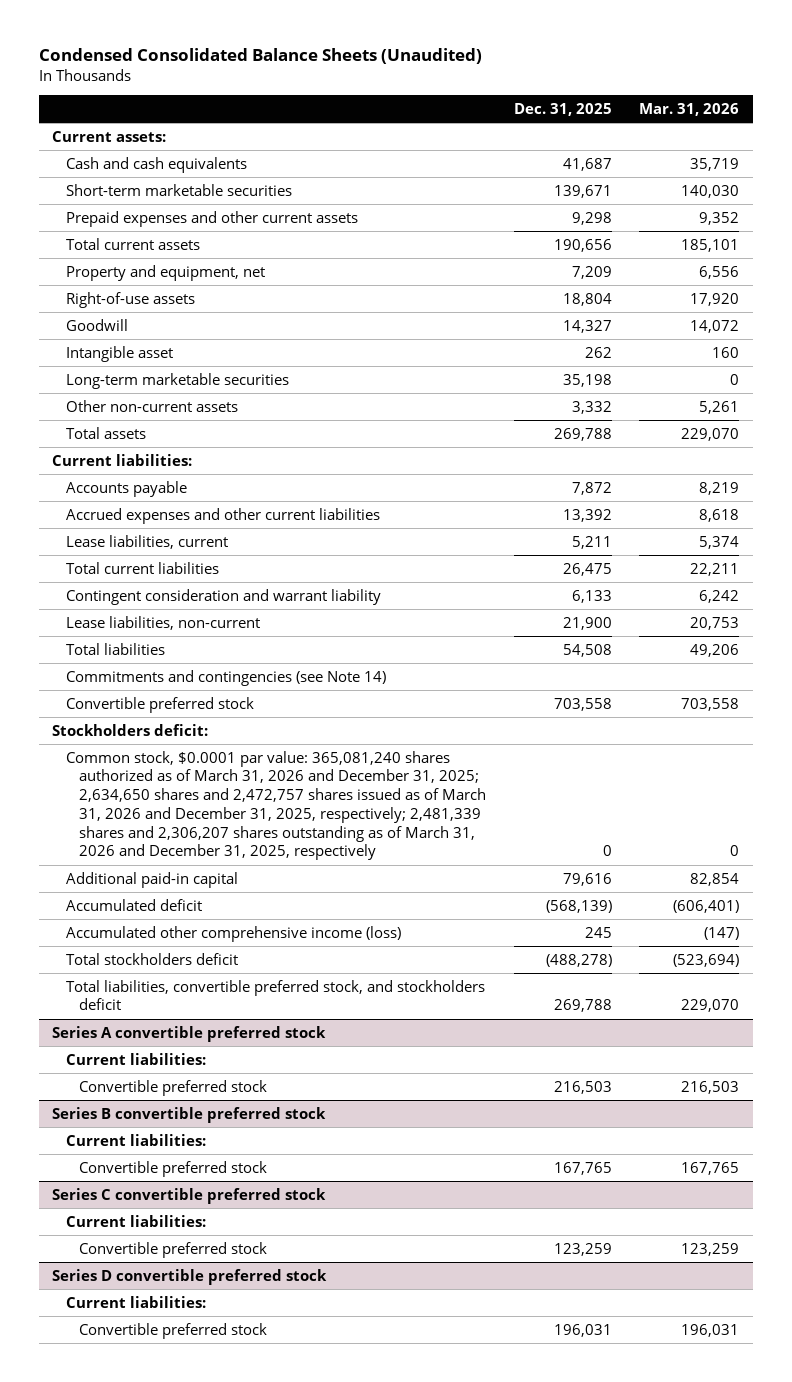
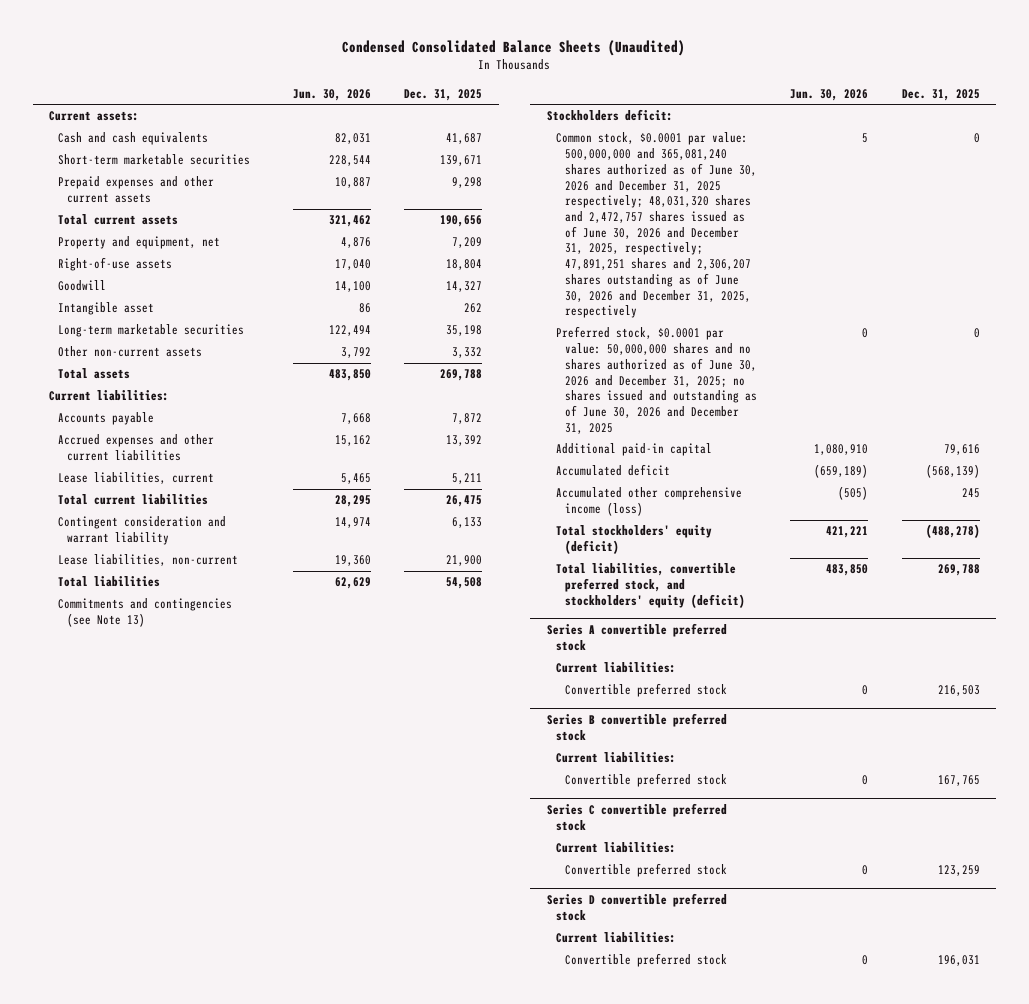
- | Dec. 31, 2025 | Mar. 31, 2026
+ | Jun. 30, 2026 | Dec. 31, 2025
- Commitments and contingencies (see Note 14)
- Convertible preferred stock | 703,558 | 703,558
+ Commitments and contingencies (see Note 13)
- Common stock, $0.0001 par value: 365,081,240 shares authorized as of March 31, 2026 and December 31, 2025; 2,634,650 shares and 2,472,757 shares issued as of March 31, 2026 and December 31, 2025, respectively; 2,481,339 shares and 2,306,207 shares outstanding as of March 31, 2026 and December 31, 2025, respectively | 0 | 0
+ Common stock, $0.0001 par value: 500,000,000 and 365,081,240 shares authorized as of June 30, 2026 and December 31, 2025 respectively; 48,031,320 shares and 2,472,757 shares issued as of June 30, 2026 and December 31, 2025, respectively; 47,891,251 shares and 2,306,207 shares outstanding as of June 30, 2026 and December 31, 2025, respectively | 5 | 0
+ Preferred stock, $0.0001 par value: 50,000,000 shares and no shares authorized as of June 30, 2026 and December 31, 2025; no shares issued and outstanding as of June 30, 2026 and December 31, 2025 | 0 | 0
- Total stockholders deficit | (488,278) | (523,694)
- Total liabilities, convertible preferred stock, and stockholders deficit | 269,788 | 229,070
+ Total stockholders' equity (deficit) | 421,221 | (488,278)
+ Total liabilities, convertible preferred stock, and stockholders' equity (deficit) | 483,850 | 269,788

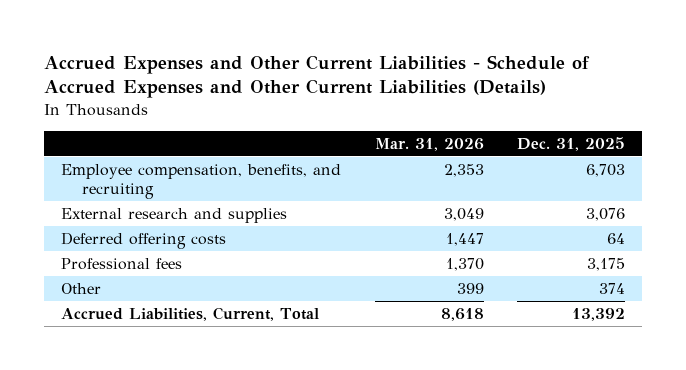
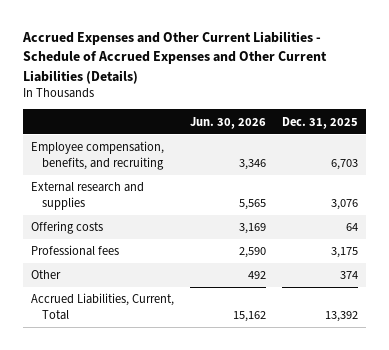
- | Mar. 31, 2026 | Dec. 31, 2025
+ | Jun. 30, 2026 | Dec. 31, 2025
- Deferred offering costs | 1,447 | 64
+ Offering costs | 3,169 | 64

